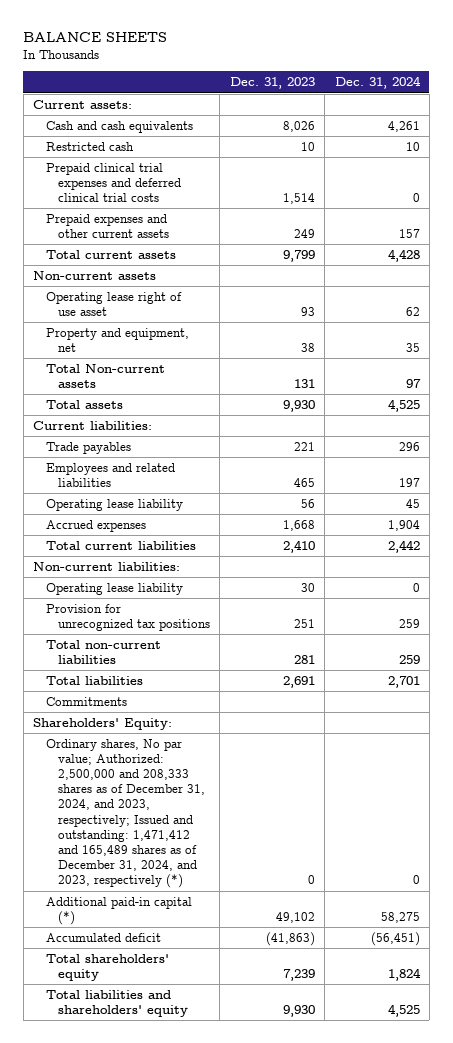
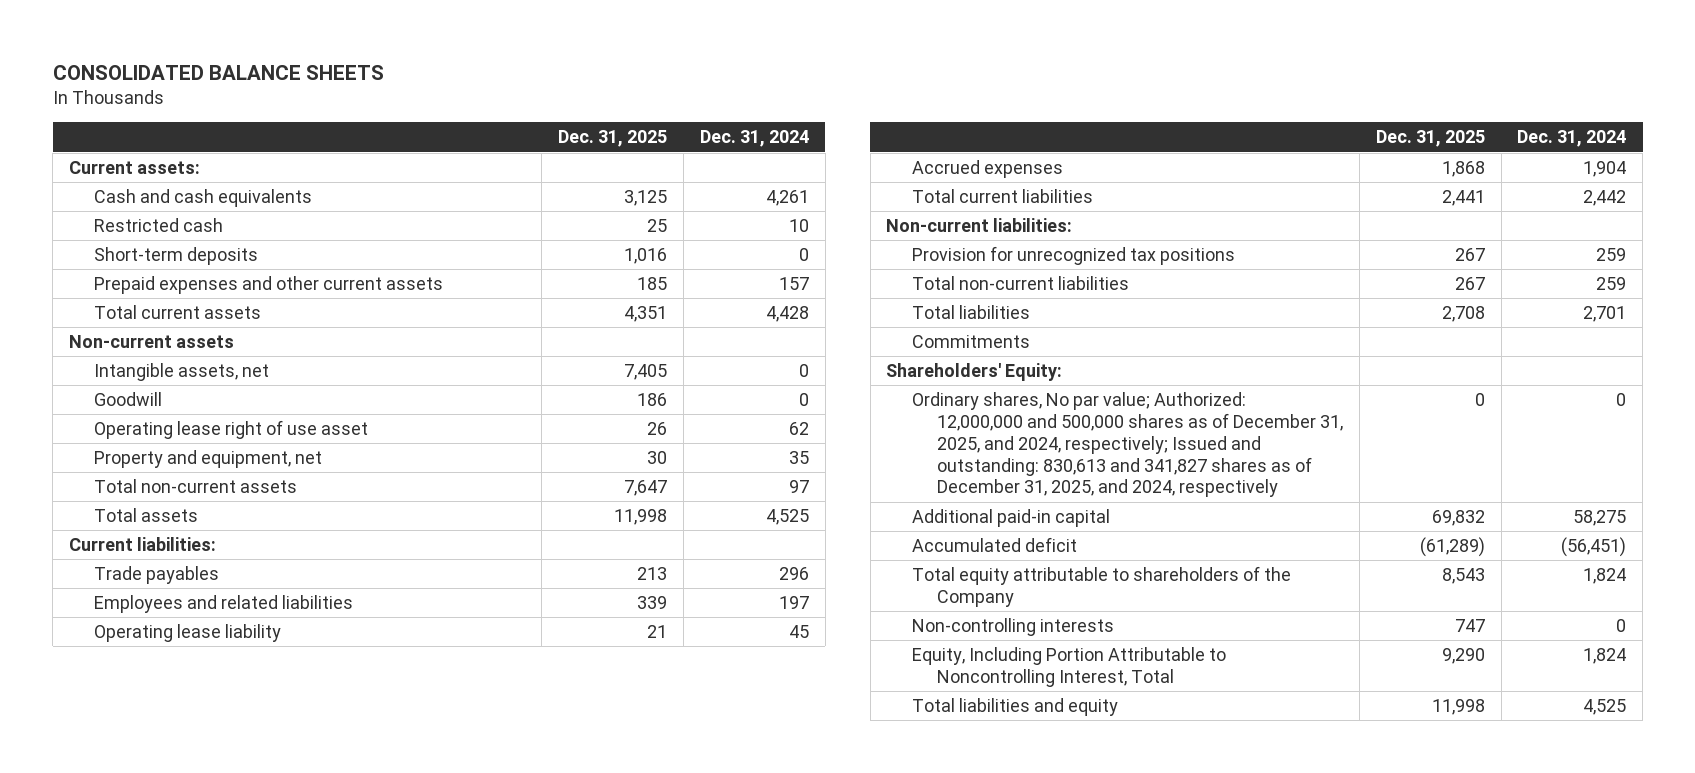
- BALANCE SHEETS
+ CONSOLIDATED BALANCE SHEETS
- | Dec. 31, 2023 | Dec. 31, 2024
+ | Dec. 31, 2025 | Dec. 31, 2024
- Prepaid clinical trial expenses and deferred clinical trial costs | 1,514 | 0
+ Short-term deposits | 1,016 | 0
+ Intangible assets, net | 7,405 | 0
+ Goodwill | 186 | 0
- Total Non-current assets | 131 | 97
+ Total non-current assets | 7,647 | 97
- Operating lease liability | 30 | 0
- Ordinary shares, No par value; Authorized: 2,500,000 and 208,333 shares as of December 31, 2024, and 2023, respectively; Issued and outstanding: 1,471,412 and 165,489 shares as of December 31, 2024, and 2023, respectively (*) | 0 | 0
- Additional paid-in capital (*) | 49,102 | 58,275
+ Ordinary shares, No par value; Authorized: 12,000,000 and 500,000 shares as of December 31, 2025, and 2024, respectively; Issued and outstanding: 830,613 and 341,827 shares as of December 31, 2025, and 2024, respectively | 0 | 0
+ Additional paid-in capital | 69,832 | 58,275
- Total shareholders' equity | 7,239 | 1,824
- Total liabilities and shareholders' equity | 9,930 | 4,525
+ Total equity attributable to shareholders of the Company | 8,543 | 1,824
+ Non-controlling interests | 747 | 0
+ Equity, Including Portion Attributable to Noncontrolling Interest, Total | 9,290 | 1,824
+ Total liabilities and equity | 11,998 | 4,525

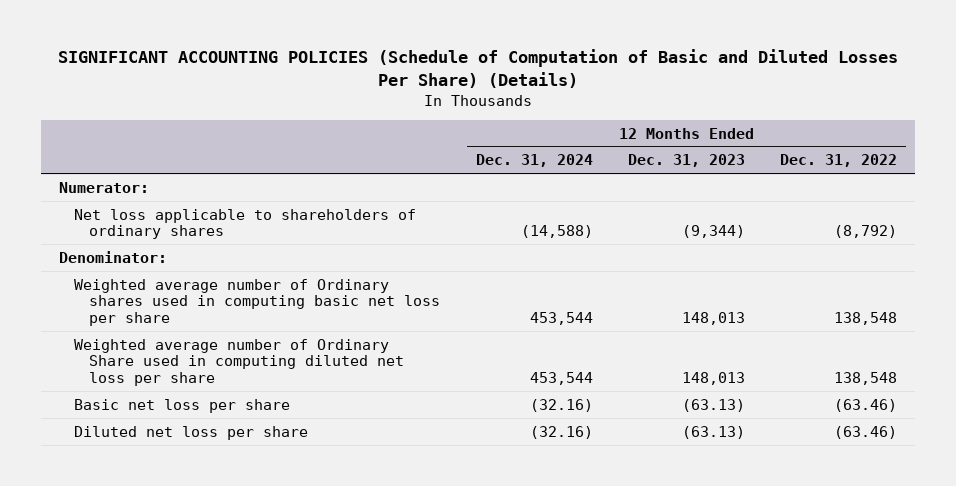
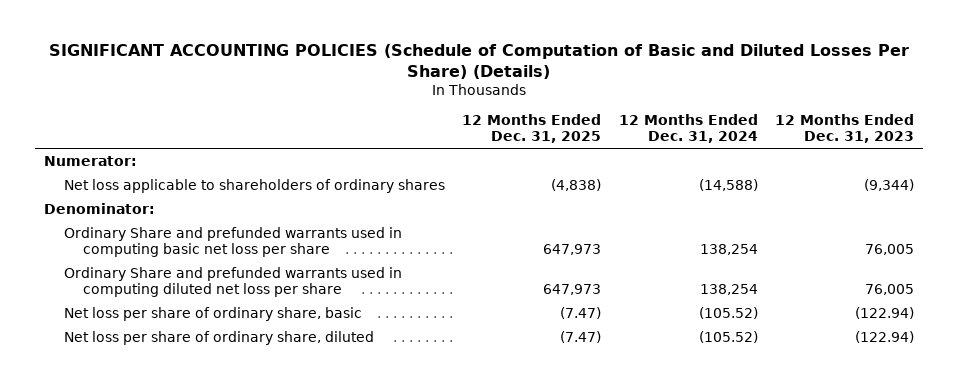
- | 12 Months Ended Dec. 31, 2024 | 12 Months Ended Dec. 31, 2023 | 12 Months Ended Dec. 31, 2022
+ | 12 Months Ended Dec. 31, 2025 | 12 Months Ended Dec. 31, 2024 | 12 Months Ended Dec. 31, 2023
- Weighted average number of Ordinary shares used in computing basic net loss per share | 453,544 | 148,013 | 138,548
- Weighted average number of Ordinary Share used in computing diluted net loss per share | 453,544 | 148,013 | 138,548
- Basic net loss per share | (32.16) | (63.13) | (63.46)
- Diluted net loss per share | (32.16) | (63.13) | (63.46)
+ Ordinary Share and prefunded warrants used in computing basic net loss per share | 647,973 | 138,254 | 76,005
+ Ordinary Share and prefunded warrants used in computing diluted net loss per share | 647,973 | 138,254 | 76,005
+ Net loss per share of ordinary share, basic | (7.47) | (105.52) | (122.94)
+ Net loss per share of ordinary share, diluted | (7.47) | (105.52) | (122.94)

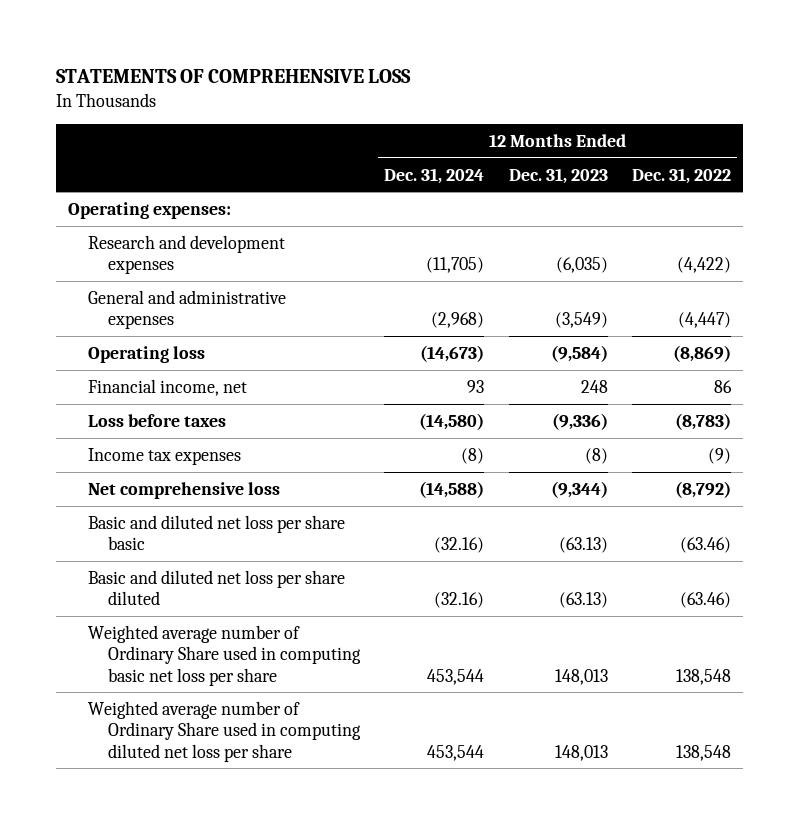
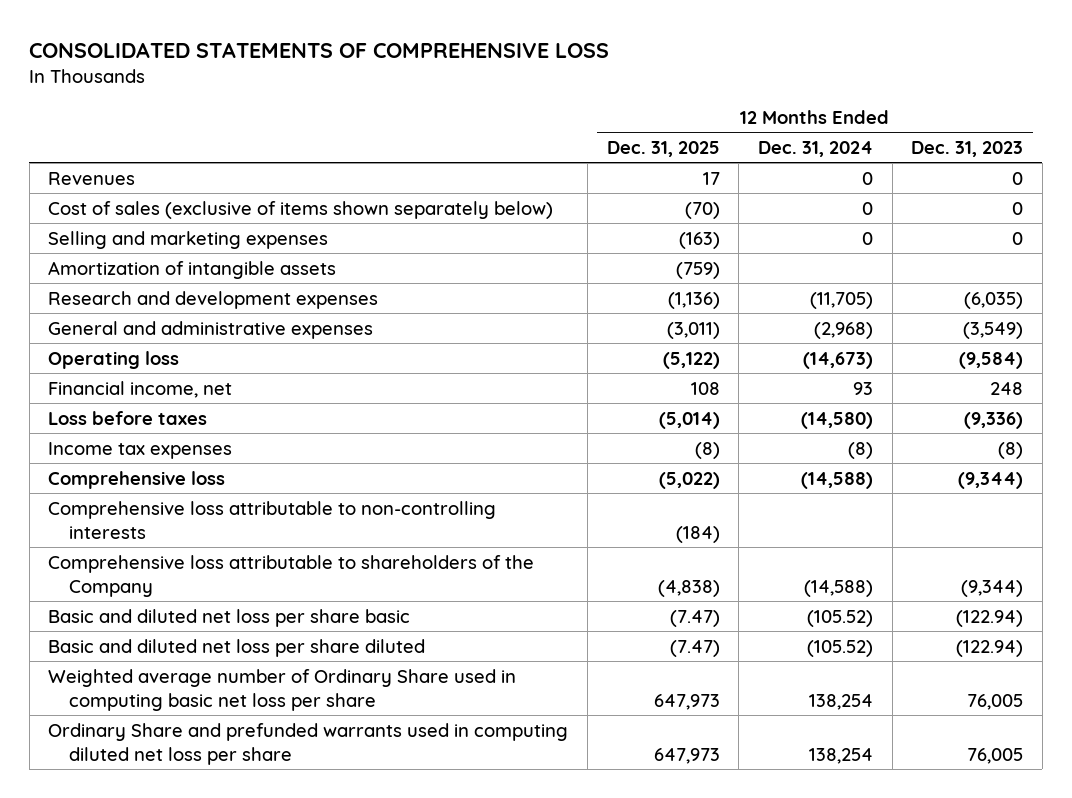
- STATEMENTS OF COMPREHENSIVE LOSS
+ CONSOLIDATED STATEMENTS OF COMPREHENSIVE LOSS
- | 12 Months Ended Dec. 31, 2024 | 12 Months Ended Dec. 31, 2023 | 12 Months Ended Dec. 31, 2022
+ | 12 Months Ended Dec. 31, 2025 | 12 Months Ended Dec. 31, 2024 | 12 Months Ended Dec. 31, 2023
- Operating expenses:
+ Revenues | 17 | 0 | 0
+ Cost of sales (exclusive of items shown separately below) | (70) | 0 | 0
+ Selling and marketing expenses | (163) | 0 | 0
+ Amortization of intangible assets | (759) | |
- Net comprehensive loss | (14,588) | (9,344) | (8,792)
- Basic and diluted net loss per share basic | (32.16) | (63.13) | (63.46)
- Basic and diluted net loss per share diluted | (32.16) | (63.13) | (63.46)
- Weighted average number of Ordinary Share used in computing basic net loss per share | 453,544 | 148,013 | 138,548
- Weighted average number of Ordinary Share used in computing diluted net loss per share | 453,544 | 148,013 | 138,548
+ Comprehensive loss | (5,022) | (14,588) | (9,344)
+ Comprehensive loss attributable to non-controlling interests | (184) | |
+ Comprehensive loss attributable to shareholders of the Company | (4,838) | (14,588) | (9,344)
+ Basic and diluted net loss per share basic | (7.47) | (105.52) | (122.94)
+ Basic and diluted net loss per share diluted | (7.47) | (105.52) | (122.94)
+ Weighted average number of Ordinary Share used in computing basic net loss per share | 647,973 | 138,254 | 76,005
+ Ordinary Share and prefunded warrants used in computing diluted net loss per share | 647,973 | 138,254 | 76,005

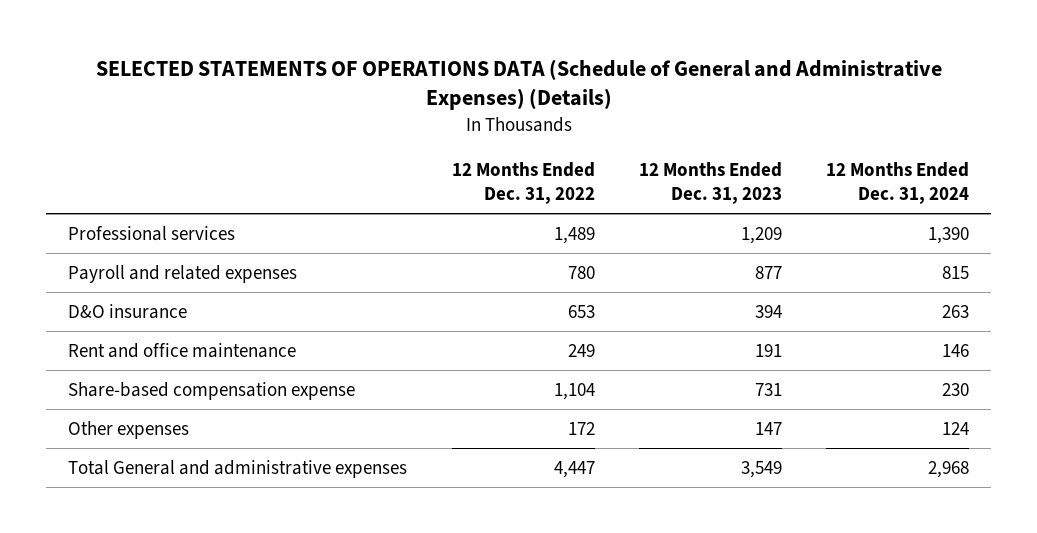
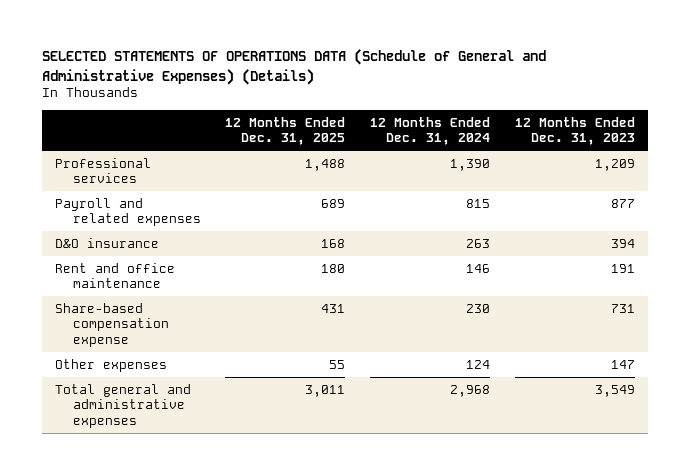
- | 12 Months Ended Dec. 31, 2022 | 12 Months Ended Dec. 31, 2023 | 12 Months Ended Dec. 31, 2024
+ | 12 Months Ended Dec. 31, 2025 | 12 Months Ended Dec. 31, 2024 | 12 Months Ended Dec. 31, 2023
- Total General and administrative expenses | 4,447 | 3,549 | 2,968
+ Total general and administrative expenses | 3,011 | 2,968 | 3,549

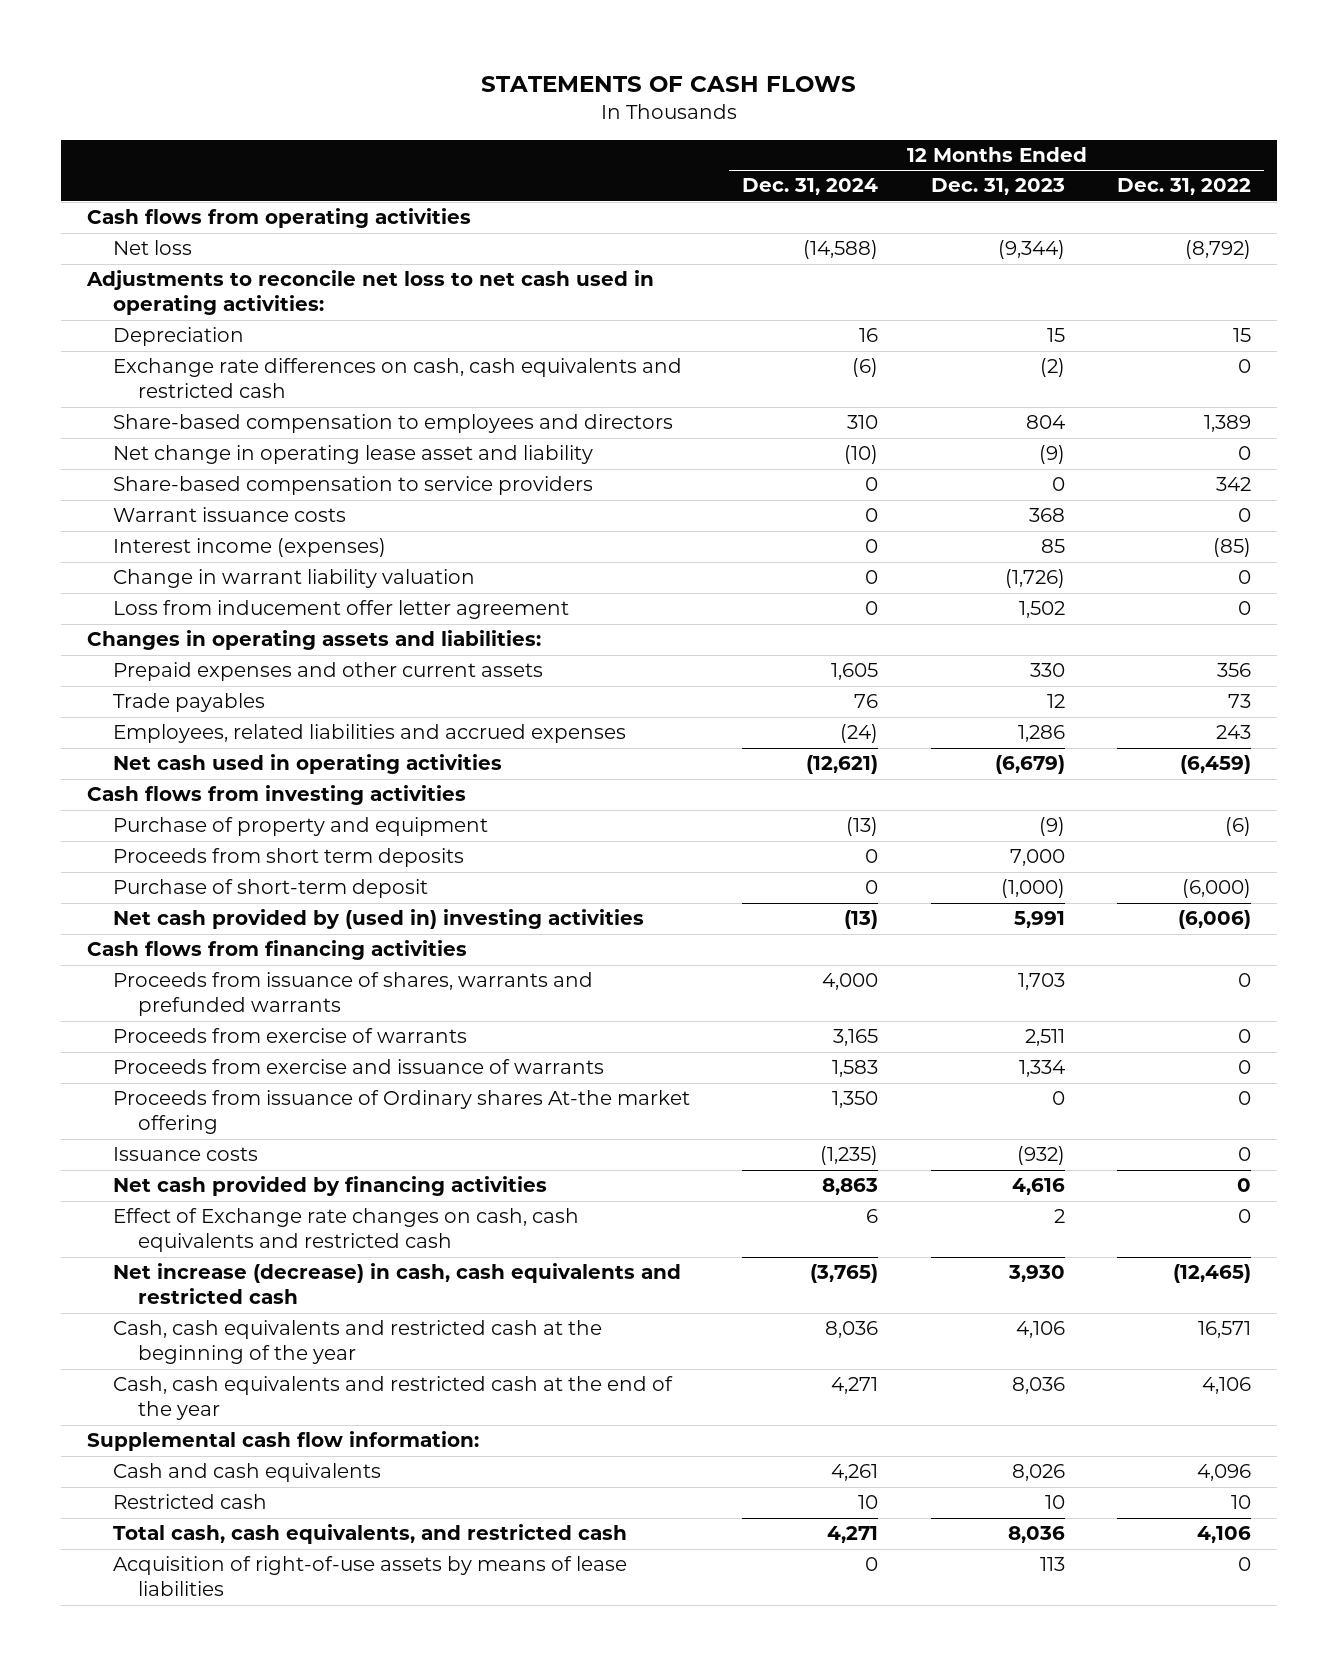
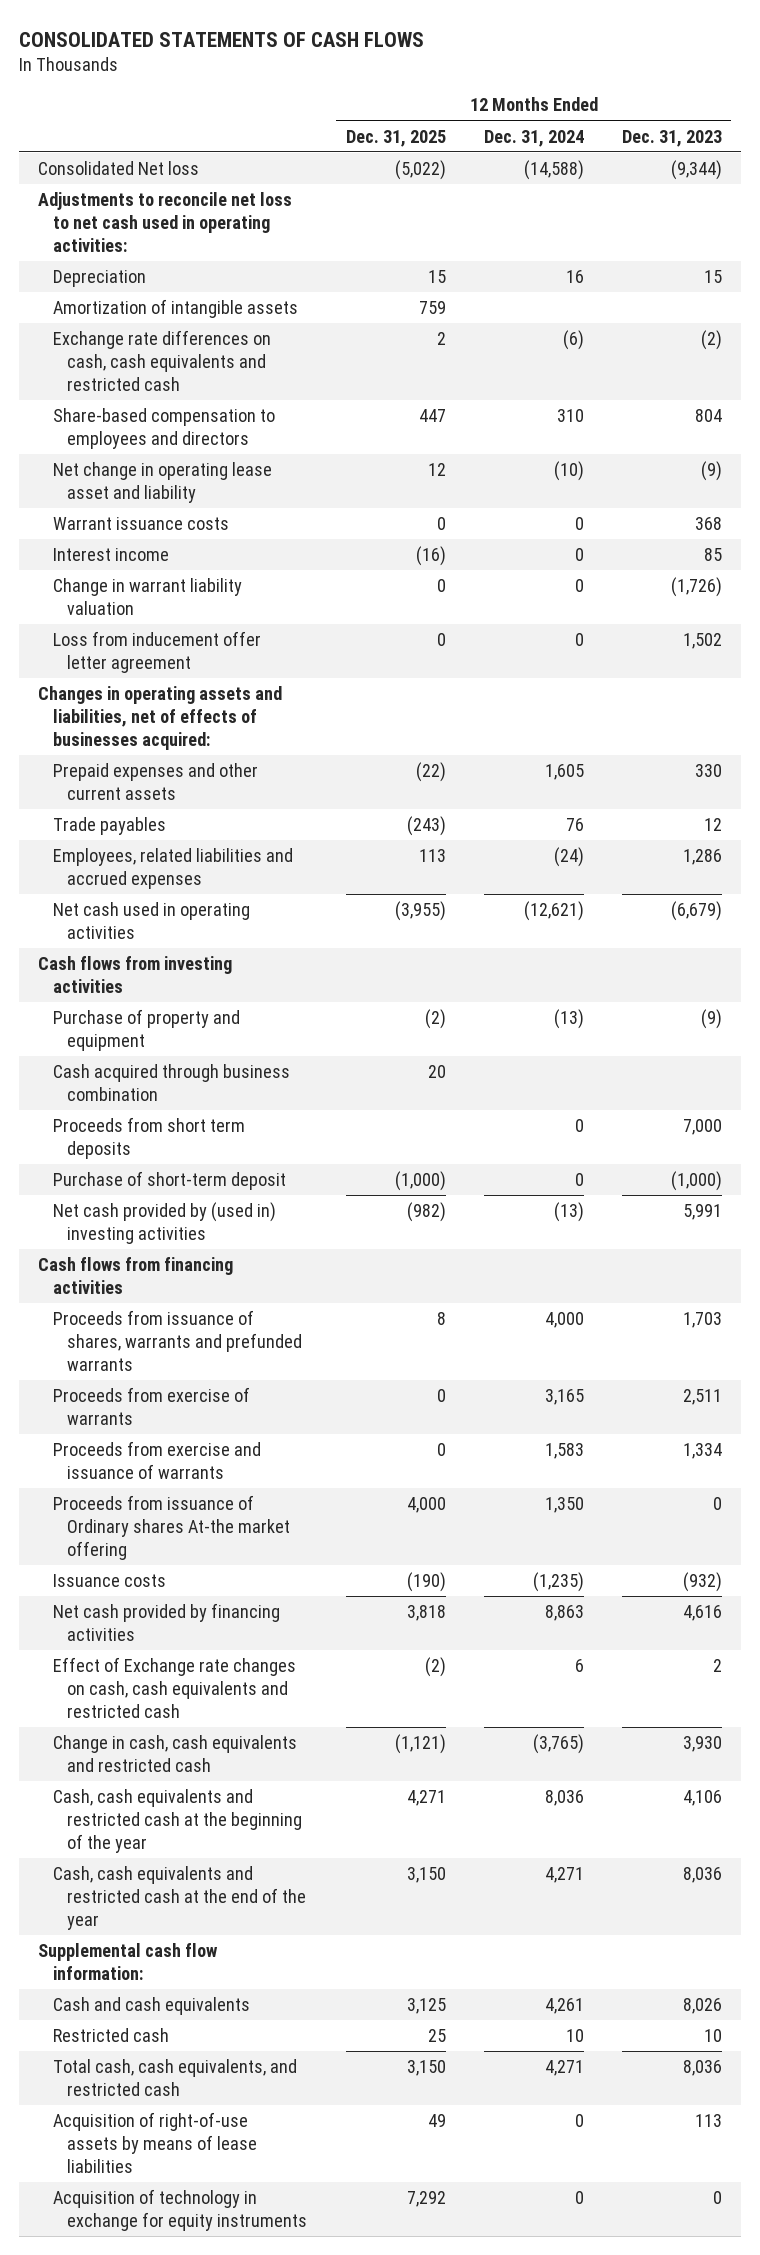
- STATEMENTS OF CASH FLOWS
+ CONSOLIDATED STATEMENTS OF CASH FLOWS
- | 12 Months Ended Dec. 31, 2024 | 12 Months Ended Dec. 31, 2023 | 12 Months Ended Dec. 31, 2022
+ | 12 Months Ended Dec. 31, 2025 | 12 Months Ended Dec. 31, 2024 | 12 Months Ended Dec. 31, 2023
- Cash flows from operating activities
- Net loss | (14,588) | (9,344) | (8,792)
+ Consolidated Net loss | (5,022) | (14,588) | (9,344)
+ Amortization of intangible assets | 759 | |
- Share-based compensation to service providers | 0 | 0 | 342
- Interest income (expenses) | 0 | 85 | (85)
+ Interest income | (16) | 0 | 85
- Changes in operating assets and liabilities:
+ Changes in operating assets and liabilities, net of effects of businesses acquired:
+ Cash acquired through business combination | 20 | |
- Net increase (decrease) in cash, cash equivalents and restricted cash | (3,765) | 3,930 | (12,465)
+ Change in cash, cash equivalents and restricted cash | (1,121) | (3,765) | 3,930
+ Acquisition of technology in exchange for equity instruments | 7,292 | 0 | 0

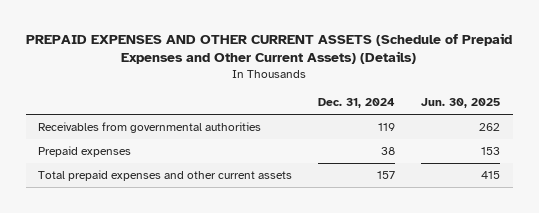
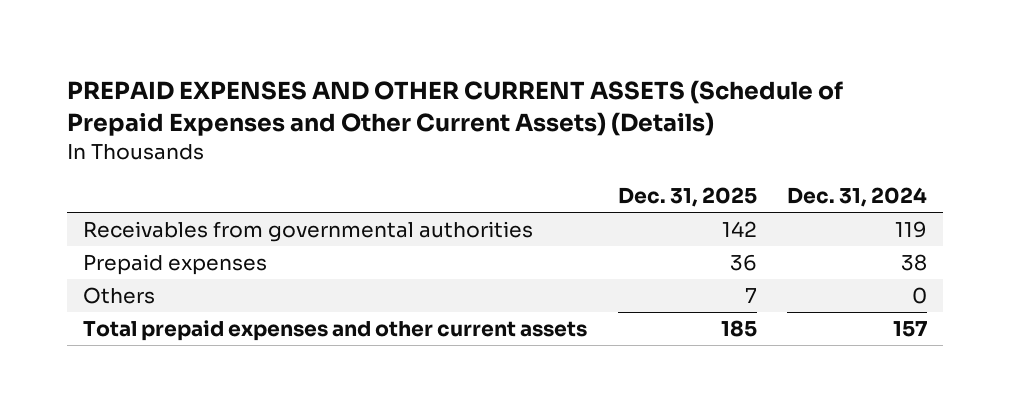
- | Dec. 31, 2024 | Jun. 30, 2025
+ | Dec. 31, 2025 | Dec. 31, 2024
+ Others | 7 | 0

